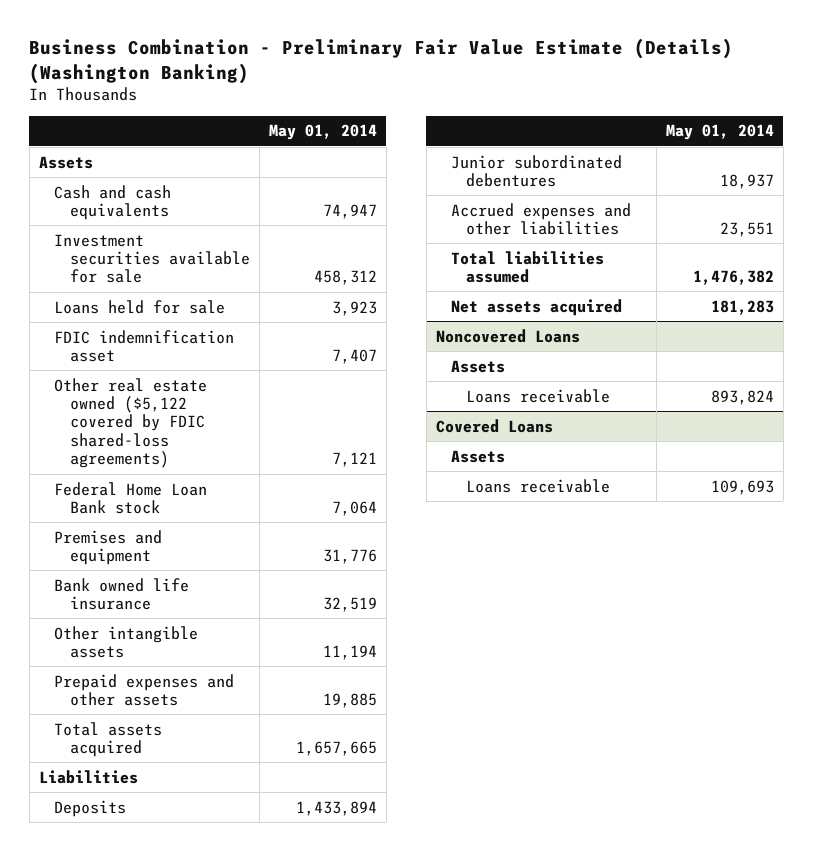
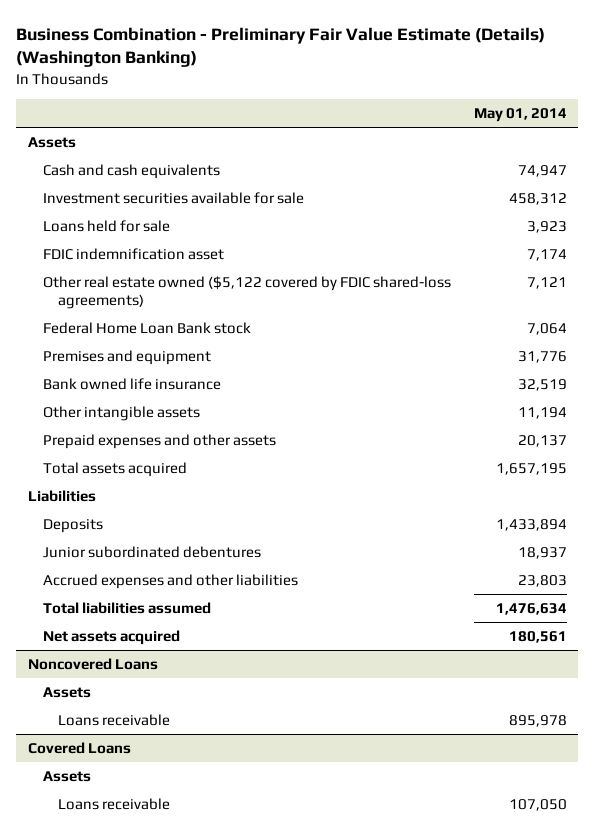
- FDIC indemnification asset | 7,407
+ FDIC indemnification asset | 7,174
- Prepaid expenses and other assets | 19,885
- Total assets acquired | 1,657,665
+ Prepaid expenses and other assets | 20,137
+ Total assets acquired | 1,657,195
- Accrued expenses and other liabilities | 23,551
- Total liabilities assumed | 1,476,382
- Net assets acquired | 181,283
+ Accrued expenses and other liabilities | 23,803
+ Total liabilities assumed | 1,476,634
+ Net assets acquired | 180,561
@ Noncovered Loans
- Loans receivable | 893,824
+ Loans receivable | 895,978
@ Covered Loans
- Loans receivable | 109,693
+ Loans receivable | 107,050

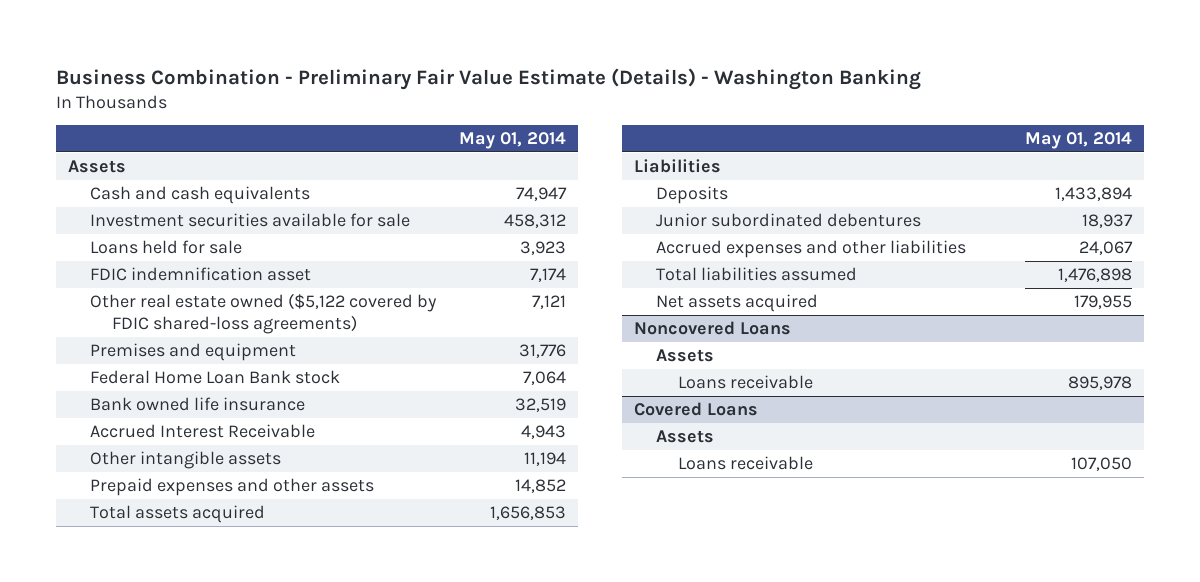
- Business Combination - Preliminary Fair Value Estimate (Details) (Washington Banking)
+ Business Combination - Preliminary Fair Value Estimate (Details) - Washington Banking
moved down: Federal Home Loan Bank stock | 7,064
+ Accrued Interest Receivable | 4,943
- Prepaid expenses and other assets | 20,137
- Total assets acquired | 1,657,195
+ Prepaid expenses and other assets | 14,852
+ Total assets acquired | 1,656,853
- Accrued expenses and other liabilities | 23,803
- Total liabilities assumed | 1,476,634
- Net assets acquired | 180,561
+ Accrued expenses and other liabilities | 24,067
+ Total liabilities assumed | 1,476,898
+ Net assets acquired | 179,955

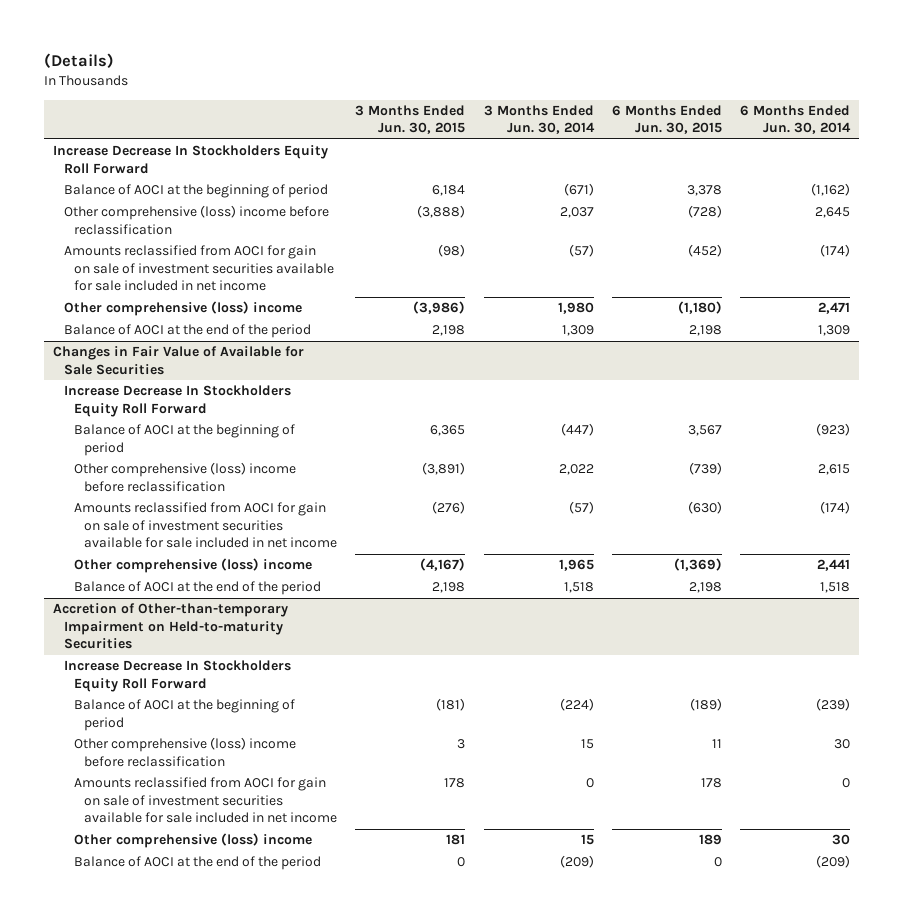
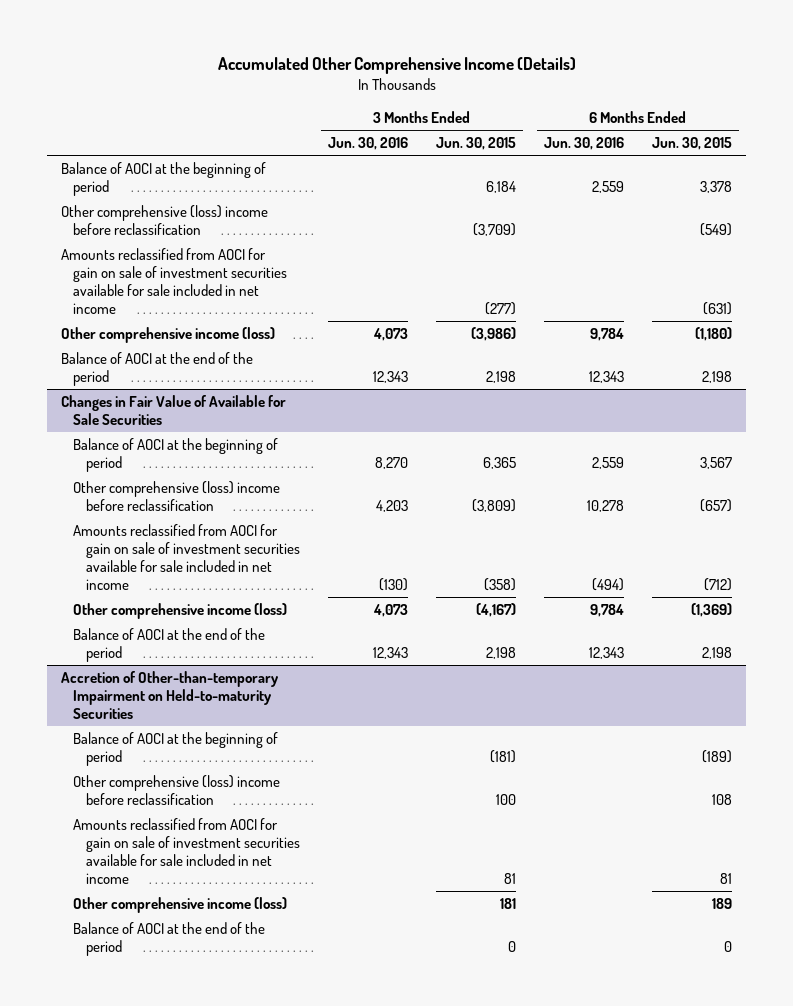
- (Details)
+ Accumulated Other Comprehensive Income (Details)
- | 3 Months Ended Jun. 30, 2015 | 3 Months Ended Jun. 30, 2014 | 6 Months Ended Jun. 30, 2015 | 6 Months Ended Jun. 30, 2014
+ | 3 Months Ended Jun. 30, 2016 | 3 Months Ended Jun. 30, 2015 | 6 Months Ended Jun. 30, 2016 | 6 Months Ended Jun. 30, 2015
- Increase Decrease In Stockholders Equity Roll Forward
- Other comprehensive (loss) income before reclassification | (3,888) | 2,037 | (728) | 2,645
- Amounts reclassified from AOCI for gain on sale of investment securities available for sale included in net income | (98) | (57) | (452) | (174)
- Other comprehensive (loss) income | (3,986) | 1,980 | (1,180) | 2,471
+ Other comprehensive (loss) income before reclassification | | (3,709) | | (549)
+ Amounts reclassified from AOCI for gain on sale of investment securities available for sale included in net income | | (277) | | (631)
+ Other comprehensive income (loss) | 4,073 | (3,986) | 9,784 | (1,180)
@ Changes in Fair Value of Available for Sale Securities
- Increase Decrease In Stockholders Equity Roll Forward
- Other comprehensive (loss) income before reclassification | (3,891) | 2,022 | (739) | 2,615
- Amounts reclassified from AOCI for gain on sale of investment securities available for sale included in net income | (276) | (57) | (630) | (174)
- Other comprehensive (loss) income | (4,167) | 1,965 | (1,369) | 2,441
+ Other comprehensive (loss) income before reclassification | 4,203 | (3,809) | 10,278 | (657)
+ Amounts reclassified from AOCI for gain on sale of investment securities available for sale included in net income | (130) | (358) | (494) | (712)
+ Other comprehensive income (loss) | 4,073 | (4,167) | 9,784 | (1,369)
@ Accretion of Other-than-temporary Impairment on Held-to-maturity Securities
- Increase Decrease In Stockholders Equity Roll Forward
- Other comprehensive (loss) income before reclassification | 3 | 15 | 11 | 30
- Amounts reclassified from AOCI for gain on sale of investment securities available for sale included in net income | 178 | 0 | 178 | 0
- Other comprehensive (loss) income | 181 | 15 | 189 | 30
+ Other comprehensive (loss) income before reclassification | | 100 | | 108
+ Amounts reclassified from AOCI for gain on sale of investment securities available for sale included in net income | | 81 | | 81
+ Other comprehensive income (loss) | | 181 | | 189

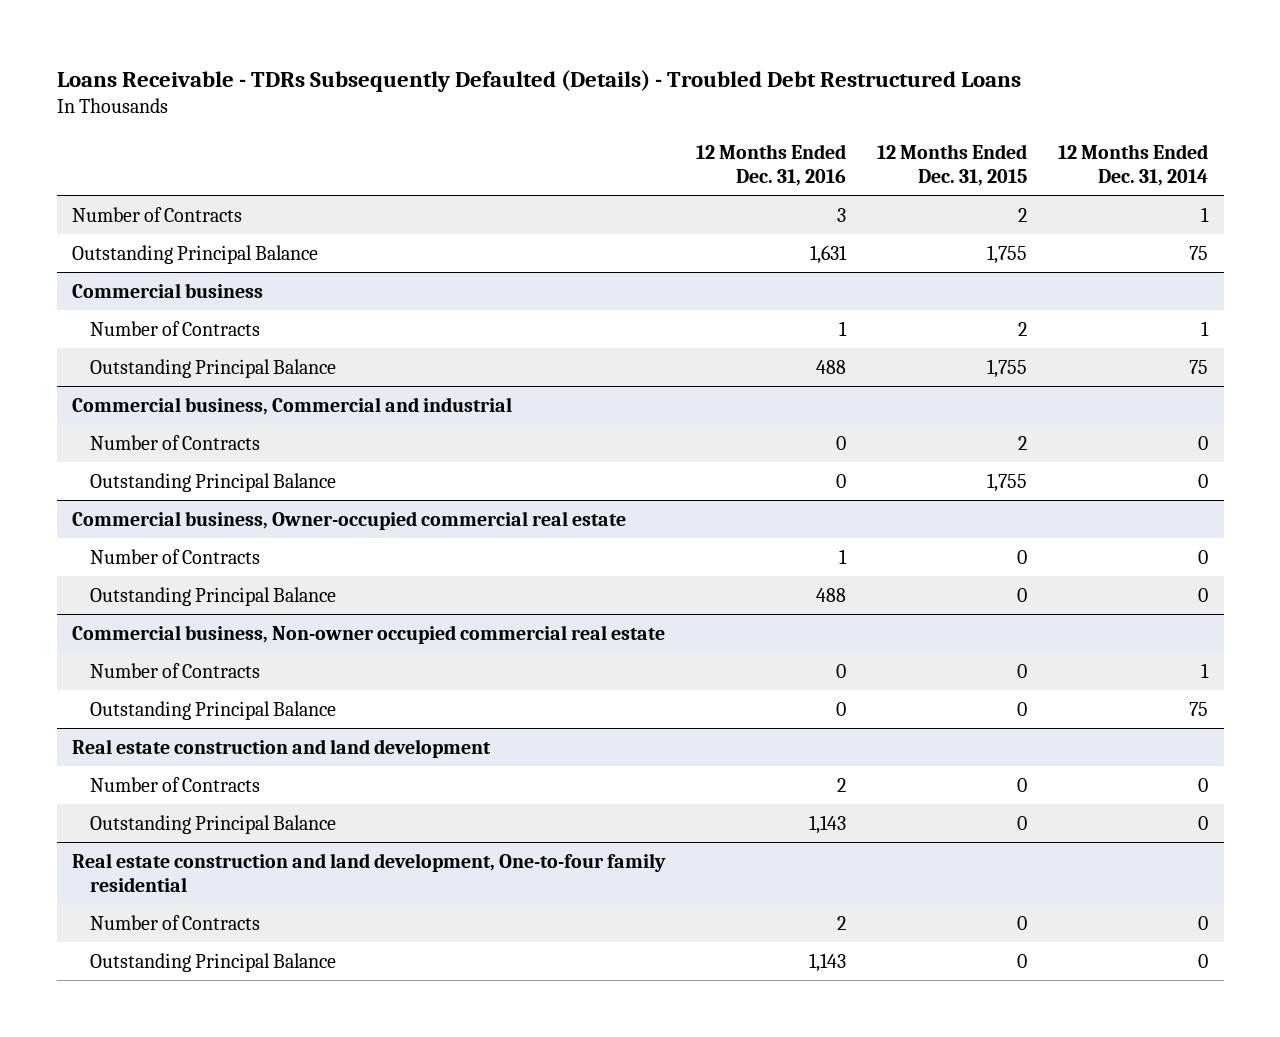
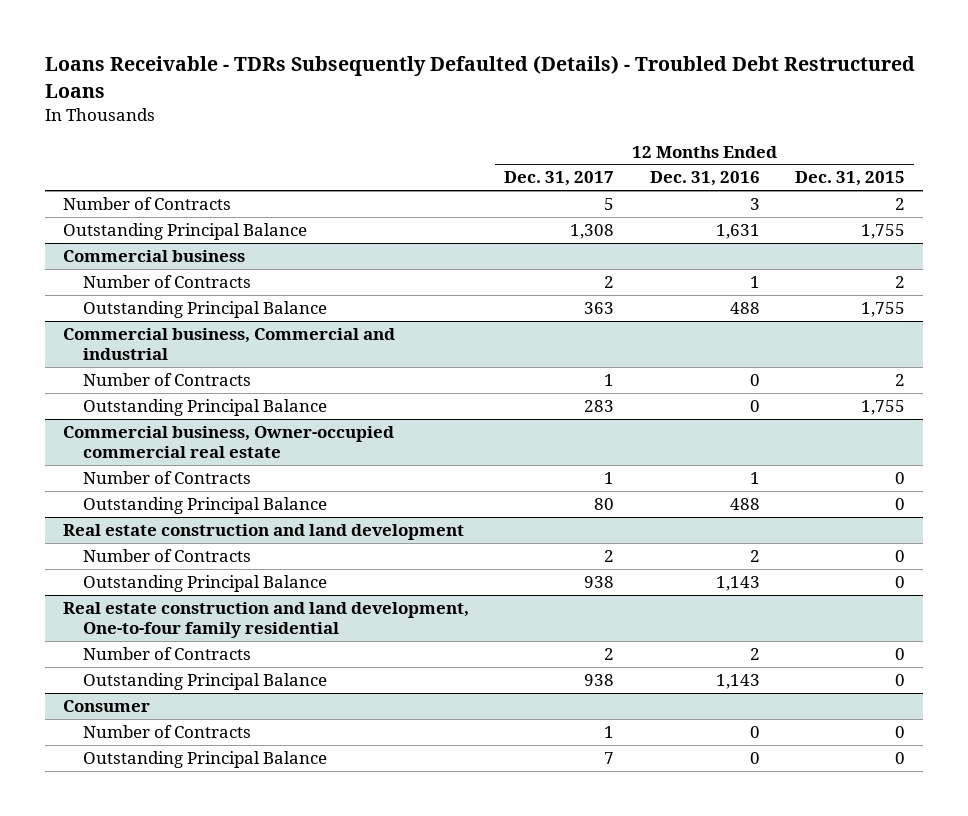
- | 12 Months Ended Dec. 31, 2016 | 12 Months Ended Dec. 31, 2015 | 12 Months Ended Dec. 31, 2014
+ | 12 Months Ended Dec. 31, 2017 | 12 Months Ended Dec. 31, 2016 | 12 Months Ended Dec. 31, 2015
- Commercial business, Non-owner occupied commercial real estate
- Number of Contracts | 0 | 0 | 1
- Outstanding Principal Balance | 0 | 0 | 75
+ Consumer
+ Number of Contracts | 1 | 0 | 0
+ Outstanding Principal Balance | 7 | 0 | 0

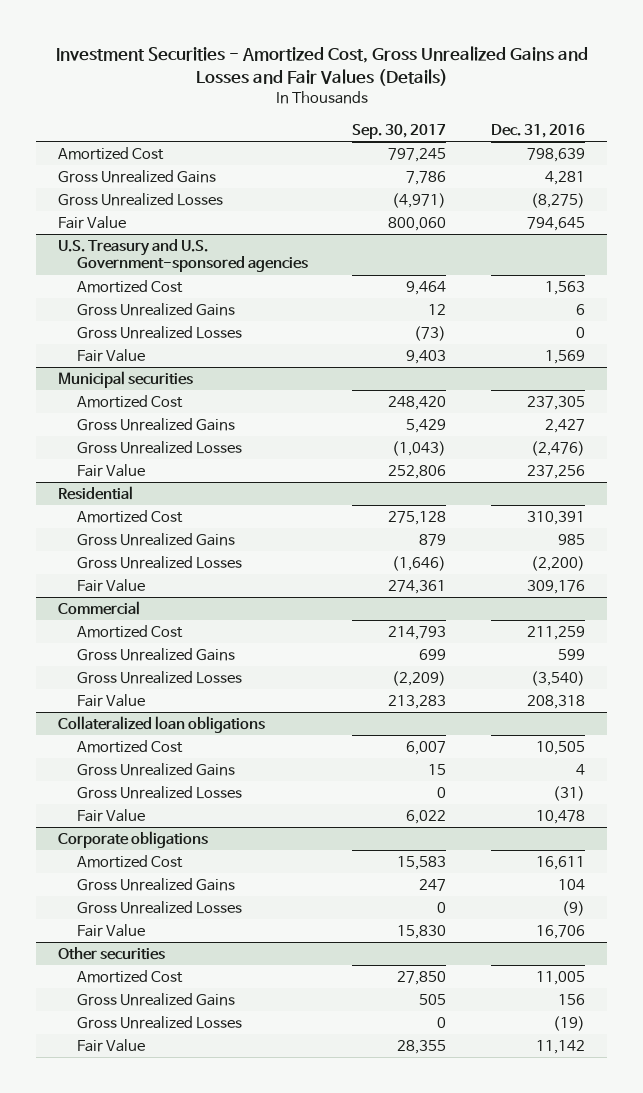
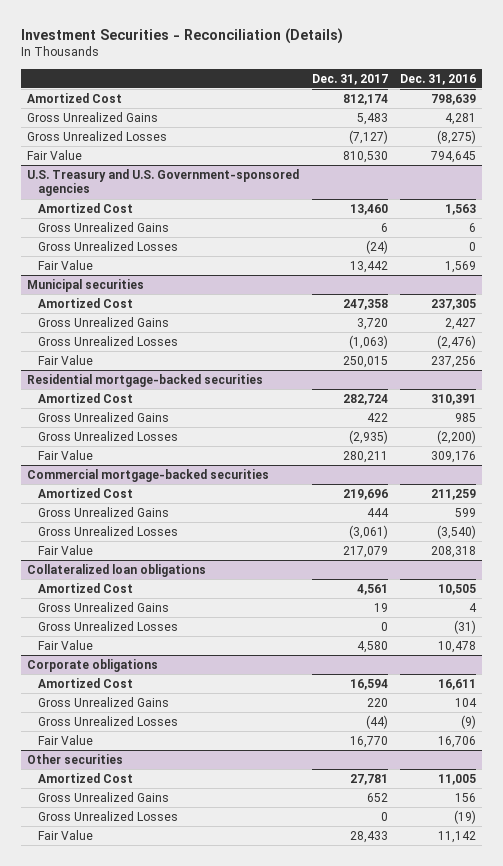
- Investment Securities - Amortized Cost, Gross Unrealized Gains and Losses and Fair Values (Details)
+ Investment Securities - Reconciliation (Details)
- | Sep. 30, 2017 | Dec. 31, 2016
+ | Dec. 31, 2017 | Dec. 31, 2016
- Residential
+ Residential mortgage-backed securities
- Commercial
+ Commercial mortgage-backed securities

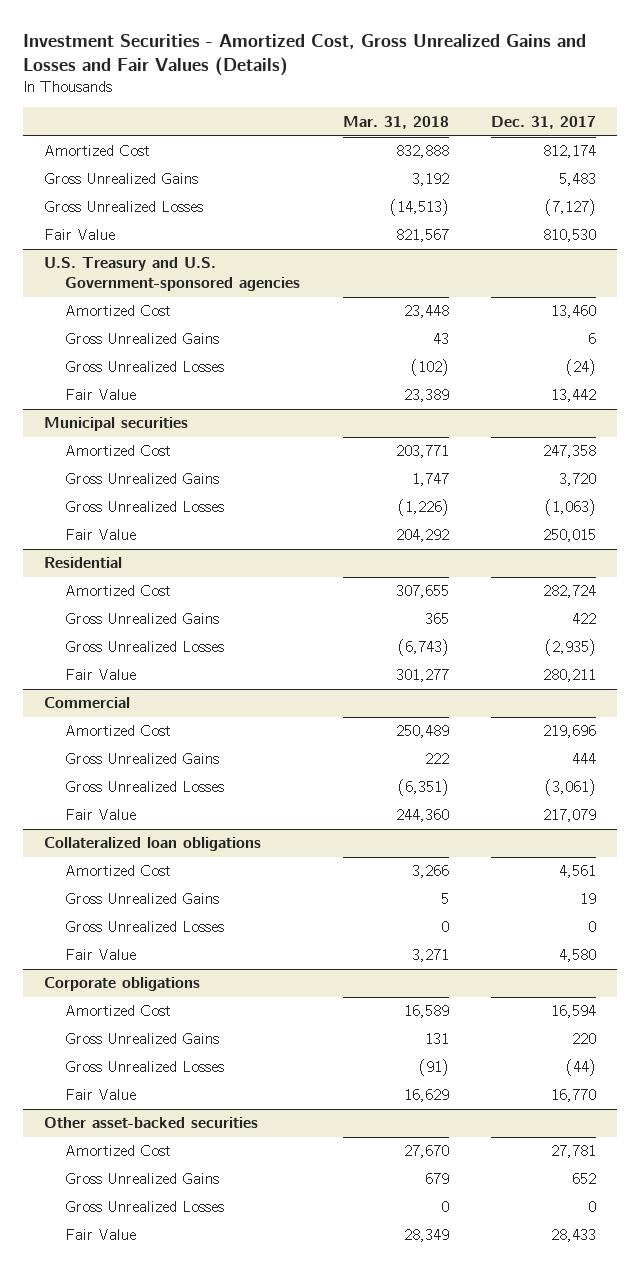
- Investment Securities - Reconciliation (Details)
+ Investment Securities - Amortized Cost, Gross Unrealized Gains and Losses and Fair Values (Details)
- | Dec. 31, 2017 | Dec. 31, 2016
+ | Mar. 31, 2018 | Dec. 31, 2017
- Residential mortgage-backed securities
+ Residential
- Commercial mortgage-backed securities
+ Commercial
- Other securities
+ Other asset-backed securities

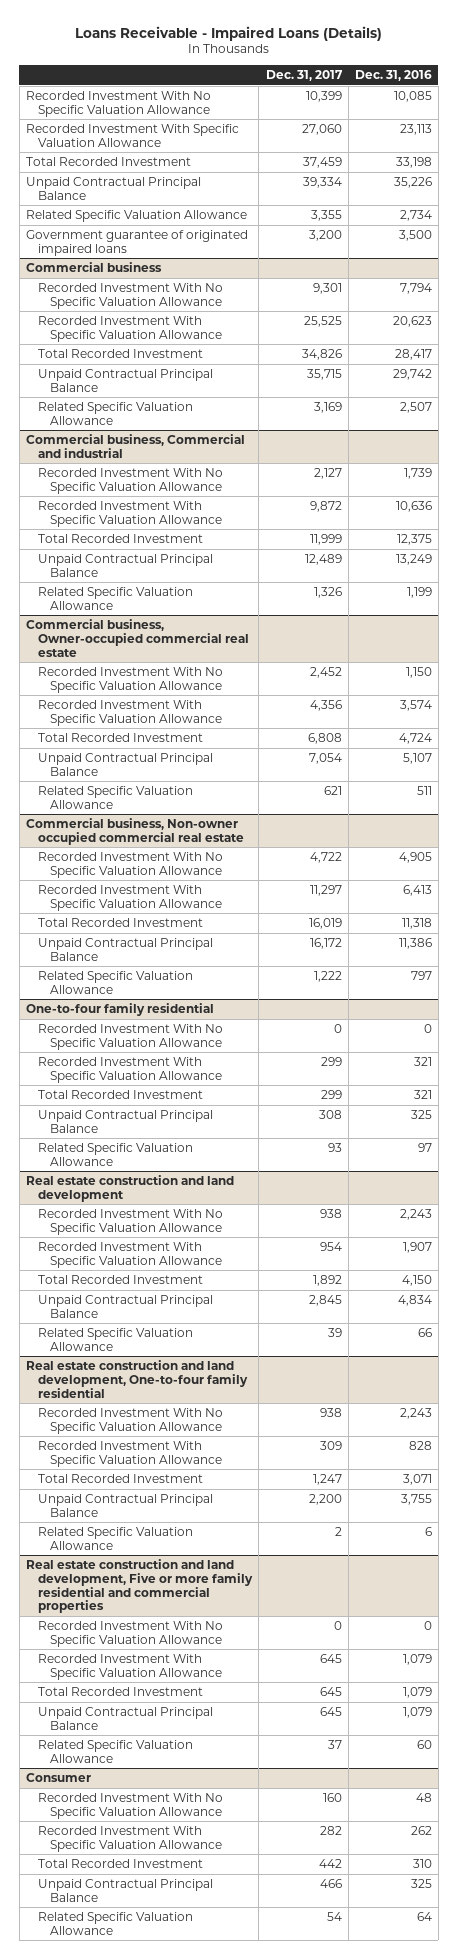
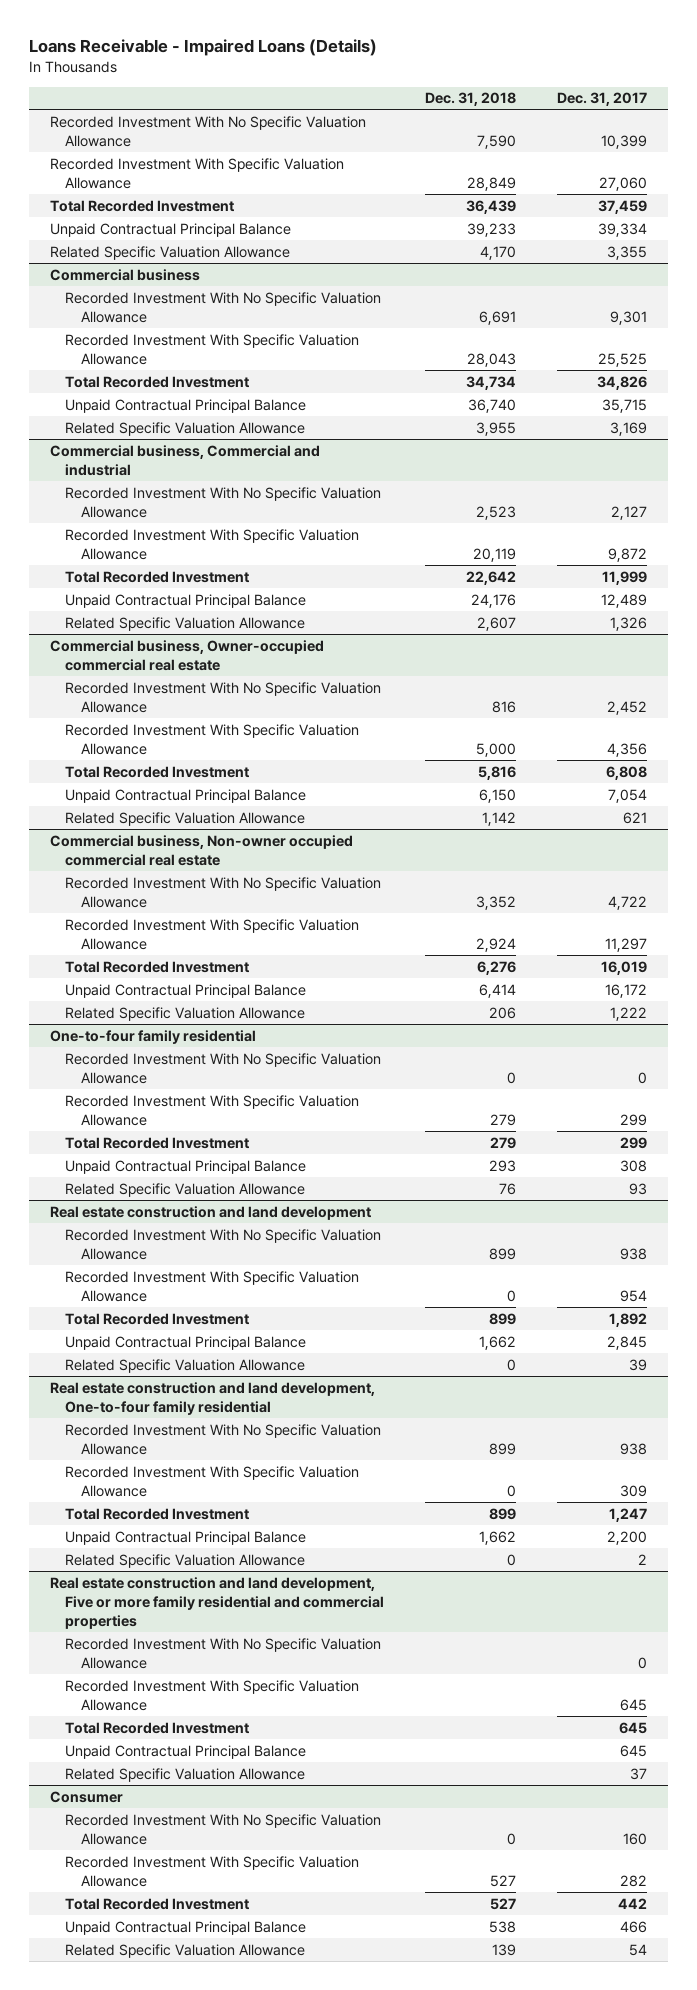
- | Dec. 31, 2017 | Dec. 31, 2016
+ | Dec. 31, 2018 | Dec. 31, 2017
- Government guarantee of originated impaired loans | 3,200 | 3,500

